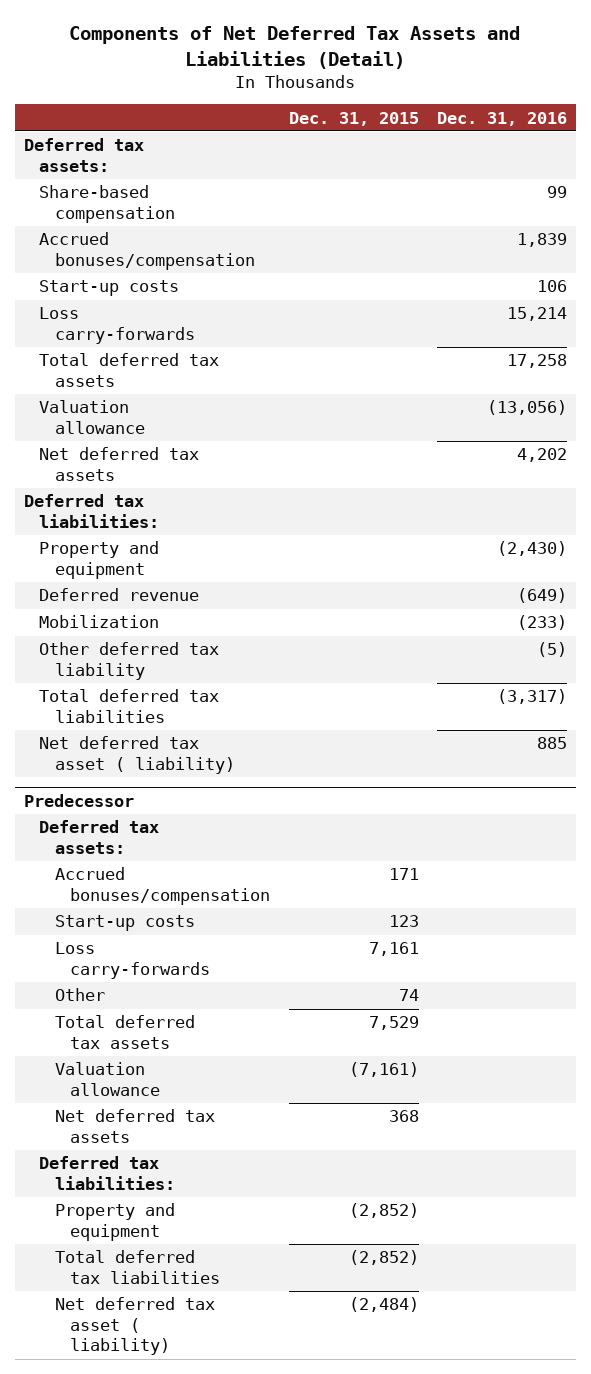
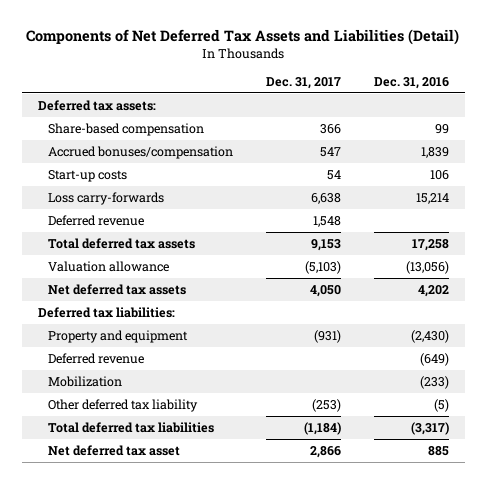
- | Dec. 31, 2015 | Dec. 31, 2016
+ | Dec. 31, 2017 | Dec. 31, 2016
+ Deferred revenue | 1,548 |
- Net deferred tax asset ( liability) | | 885
- Predecessor
- Deferred tax assets:
- Accrued bonuses/compensation | 171 |
- Start-up costs | 123 |
- Loss carry-forwards | 7,161 |
- Other | 74 |
- Total deferred tax assets | 7,529 |
- Valuation allowance | (7,161) |
- Net deferred tax assets | 368 |
- Deferred tax liabilities:
- Property and equipment | (2,852) |
- Total deferred tax liabilities | (2,852) |
- Net deferred tax asset ( liability) | (2,484) |
+ Net deferred tax asset | 2,866 | 885

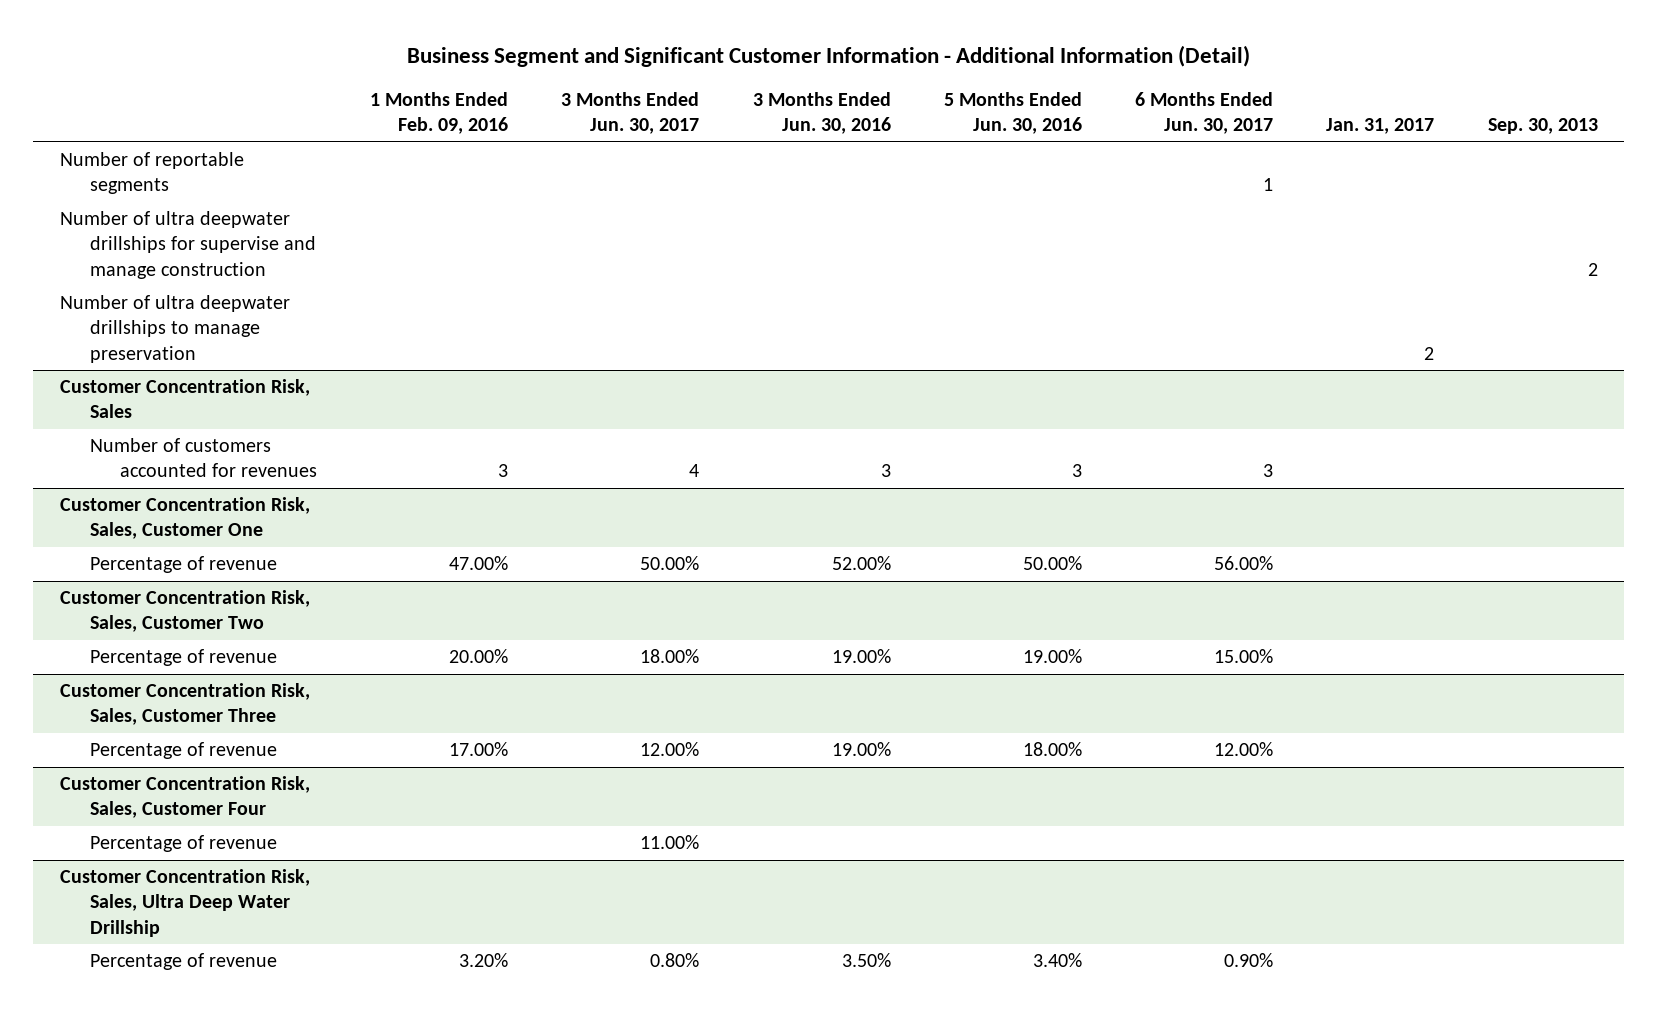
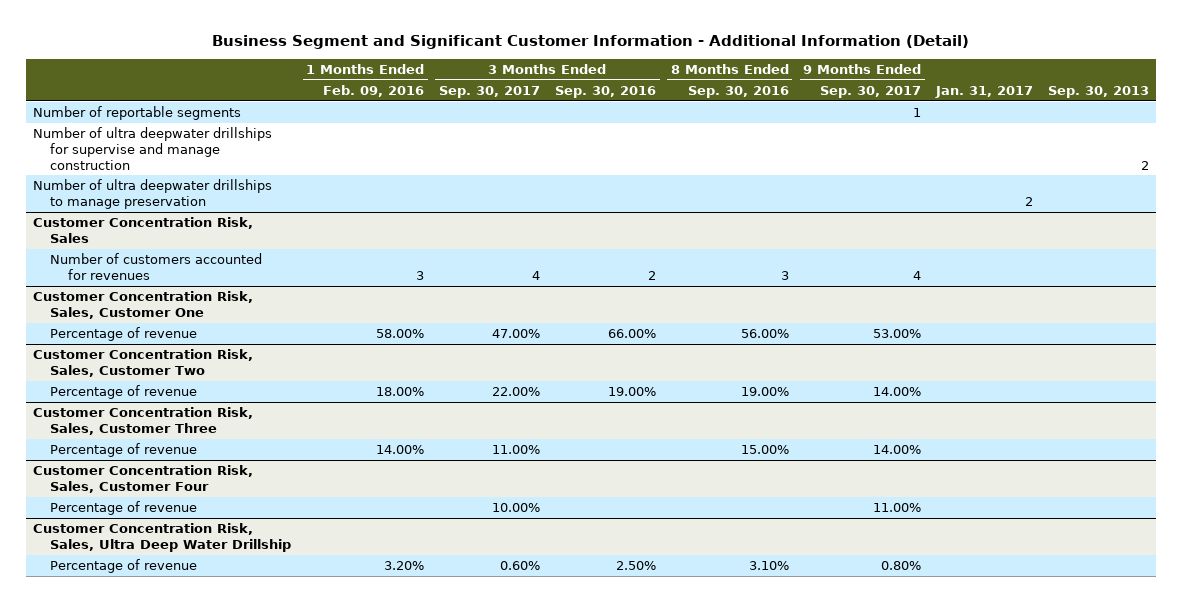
- | 1 Months Ended Feb. 09, 2016 | 3 Months Ended Jun. 30, 2017 | 3 Months Ended Jun. 30, 2016 | 5 Months Ended Jun. 30, 2016 | 6 Months Ended Jun. 30, 2017 | Jan. 31, 2017 | Sep. 30, 2013
+ | 1 Months Ended Feb. 09, 2016 | 3 Months Ended Sep. 30, 2017 | 3 Months Ended Sep. 30, 2016 | 8 Months Ended Sep. 30, 2016 | 9 Months Ended Sep. 30, 2017 | Jan. 31, 2017 | Sep. 30, 2013
@ Customer Concentration Risk, Sales, Customer One
- Percentage of revenue | 47.00% | 50.00% | 52.00% | 50.00% | 56.00% | |
+ Percentage of revenue | 58.00% | 47.00% | 66.00% | 56.00% | 53.00% | |
@ Customer Concentration Risk, Sales, Customer Two
- Percentage of revenue | 20.00% | 18.00% | 19.00% | 19.00% | 15.00% | |
+ Percentage of revenue | 18.00% | 22.00% | 19.00% | 19.00% | 14.00% | |
@ Customer Concentration Risk, Sales, Customer Three
- Percentage of revenue | 17.00% | 12.00% | 19.00% | 18.00% | 12.00% | |
+ Percentage of revenue | 14.00% | 11.00% | | 15.00% | 14.00% | |

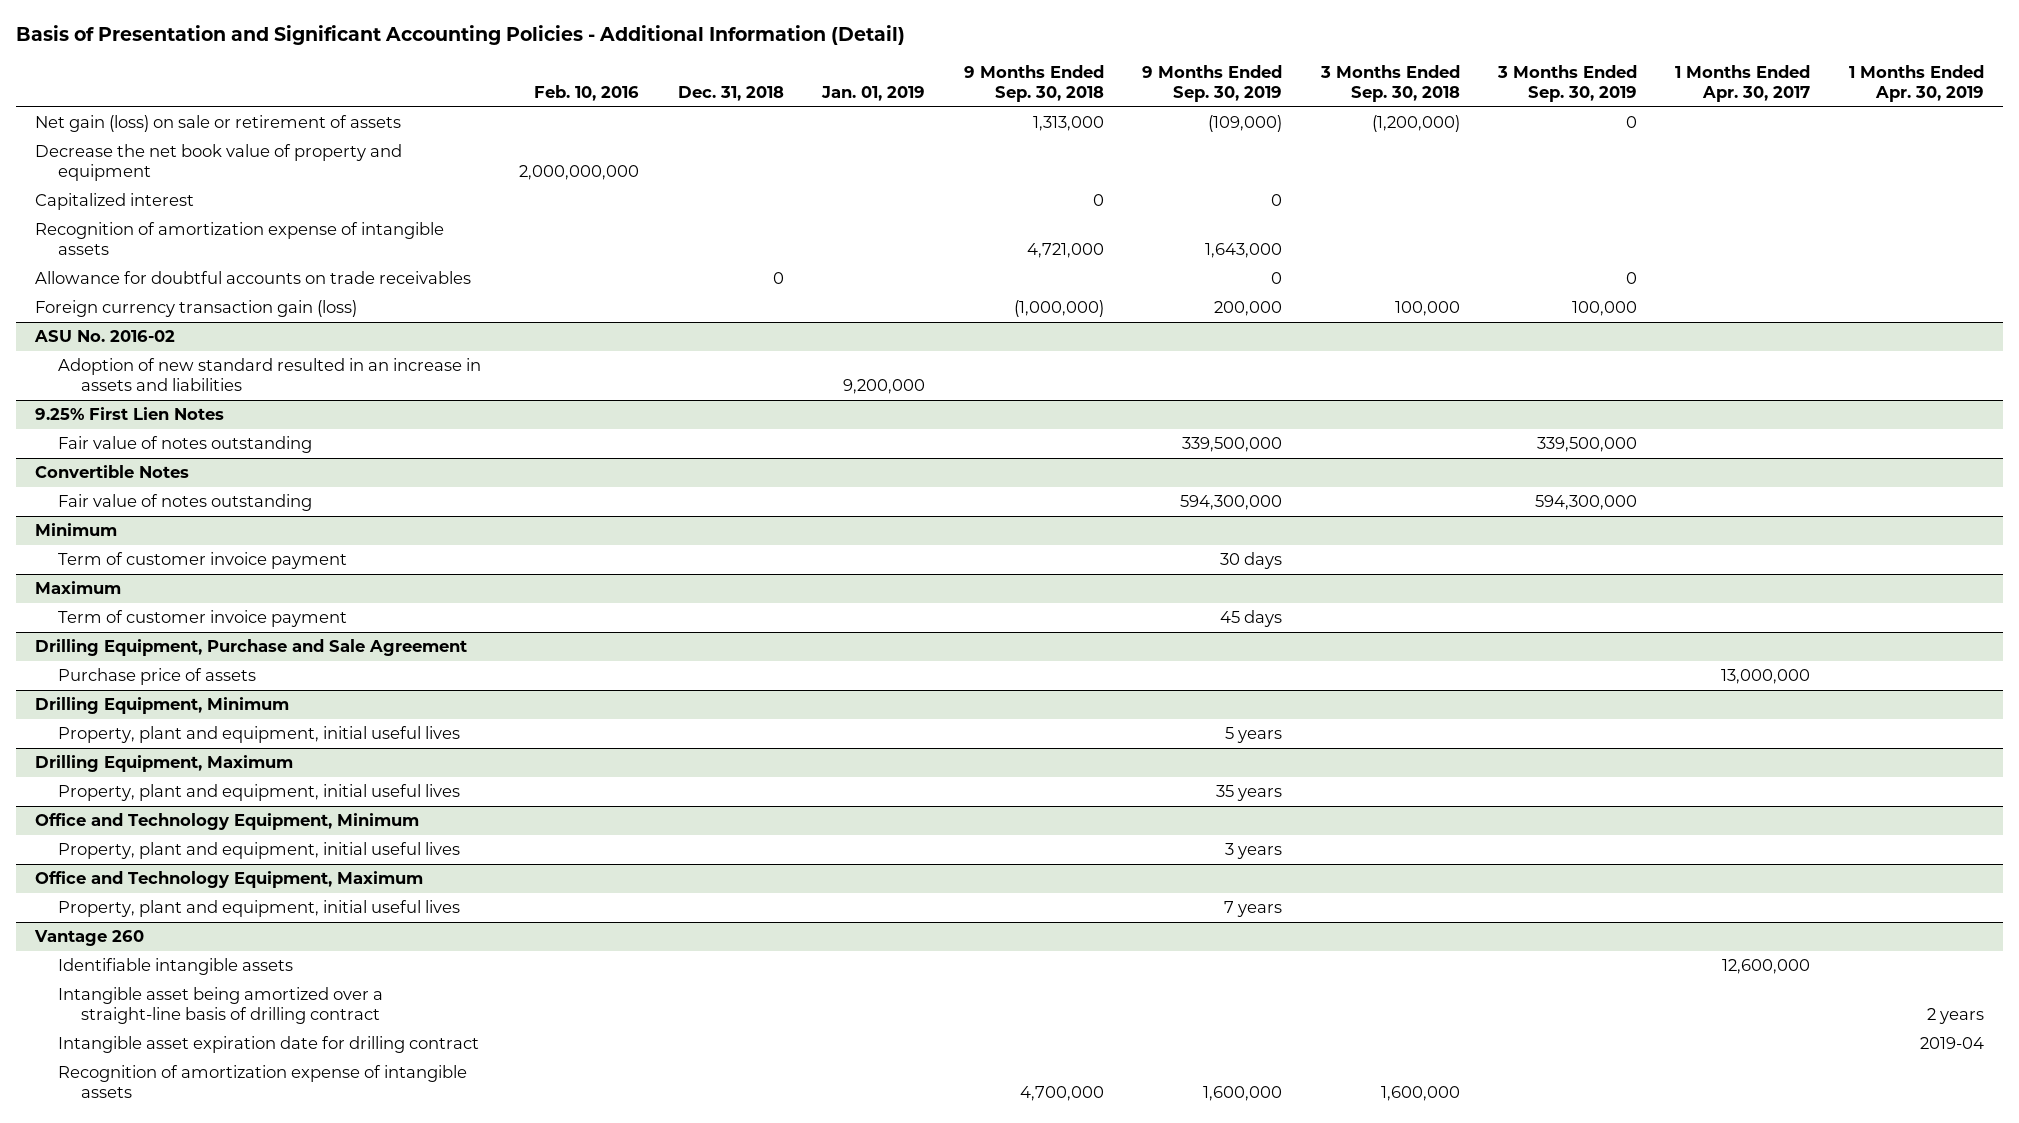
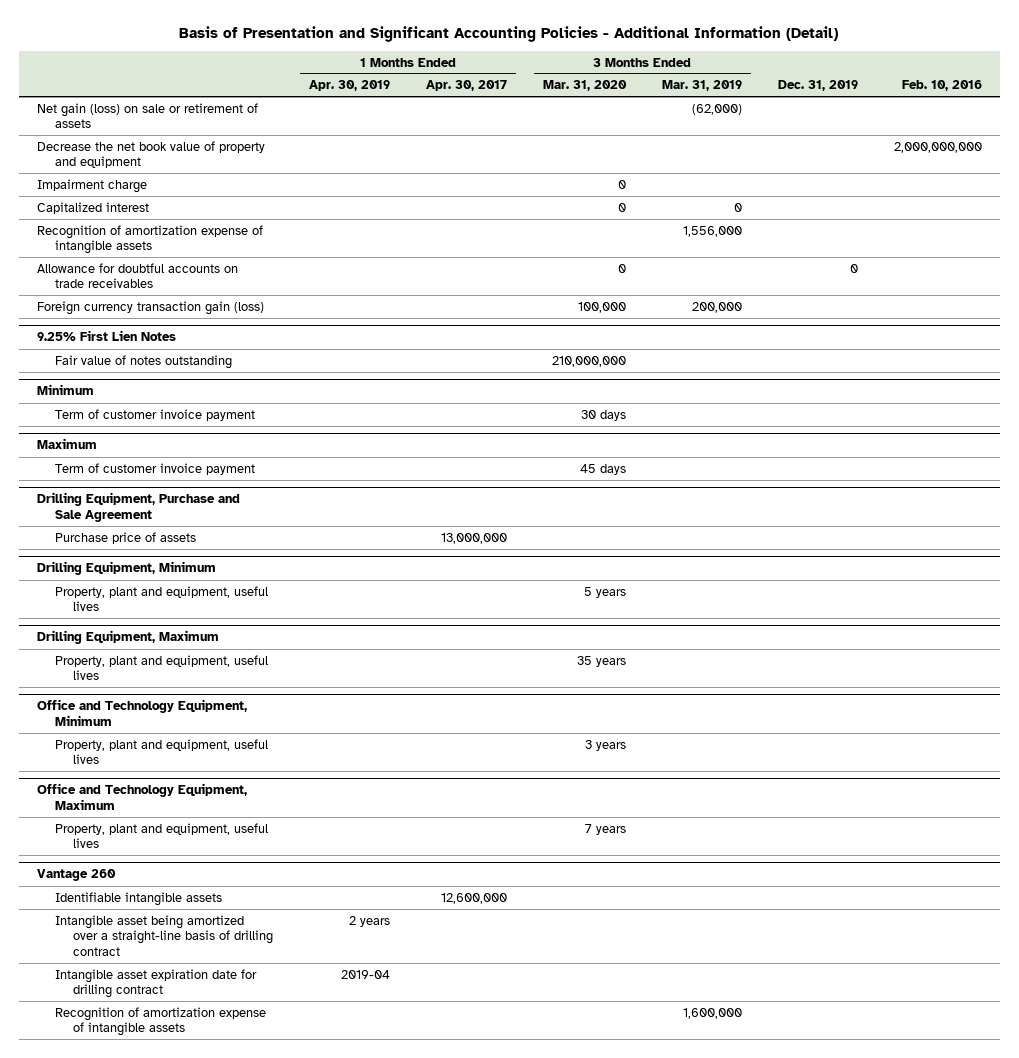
- | Feb. 10, 2016 | Dec. 31, 2018 | Jan. 01, 2019 | 9 Months Ended Sep. 30, 2018 | 9 Months Ended Sep. 30, 2019 | 3 Months Ended Sep. 30, 2018 | 3 Months Ended Sep. 30, 2019 | 1 Months Ended Apr. 30, 2017 | 1 Months Ended Apr. 30, 2019
+ | 1 Months Ended Apr. 30, 2019 | 1 Months Ended Apr. 30, 2017 | 3 Months Ended Mar. 31, 2020 | 3 Months Ended Mar. 31, 2019 | Dec. 31, 2019 | Feb. 10, 2016
+ Impairment charge | | | 0 | | |
- ASU No. 2016-02
- Adoption of new standard resulted in an increase in assets and liabilities | | | 9,200,000 | | | | | |
- Convertible Notes
- Fair value of notes outstanding | | | | | 594,300,000 | | 594,300,000 | |
@ Drilling Equipment, Minimum
- Property, plant and equipment, initial useful lives | | | | | 5 years | | | |
+ Property, plant and equipment, useful lives | | | 5 years | | |
@ Drilling Equipment, Maximum
- Property, plant and equipment, initial useful lives | | | | | 35 years | | | |
+ Property, plant and equipment, useful lives | | | 35 years | | |
@ Office and Technology Equipment, Minimum
- Property, plant and equipment, initial useful lives | | | | | 3 years | | | |
+ Property, plant and equipment, useful lives | | | 3 years | | |
@ Office and Technology Equipment, Maximum
- Property, plant and equipment, initial useful lives | | | | | 7 years | | | |
+ Property, plant and equipment, useful lives | | | 7 years | | |

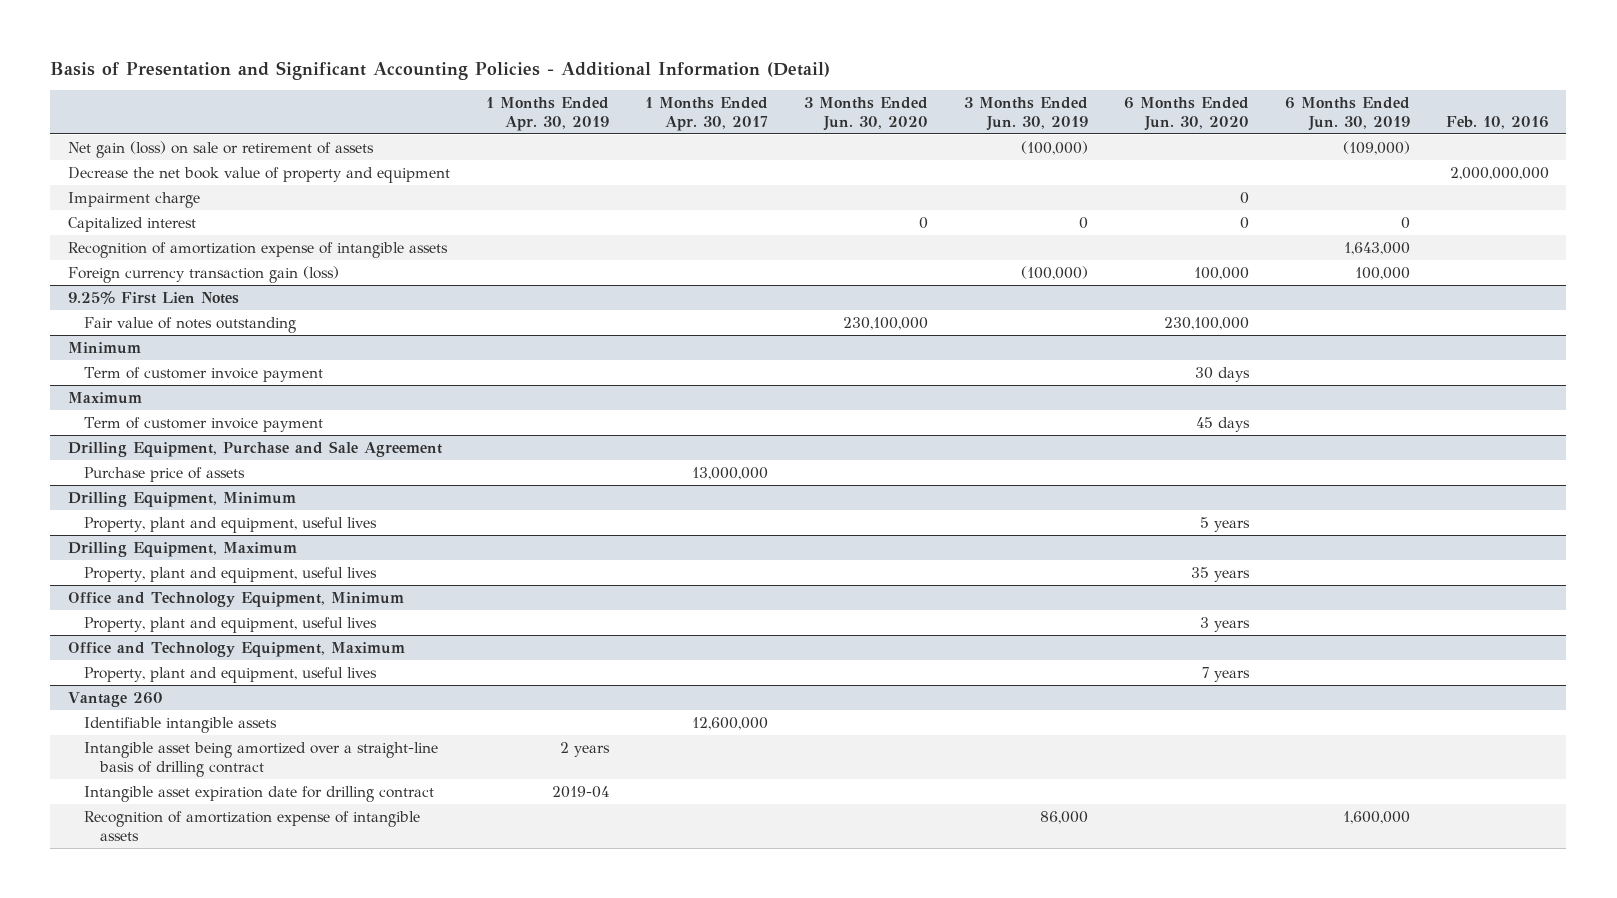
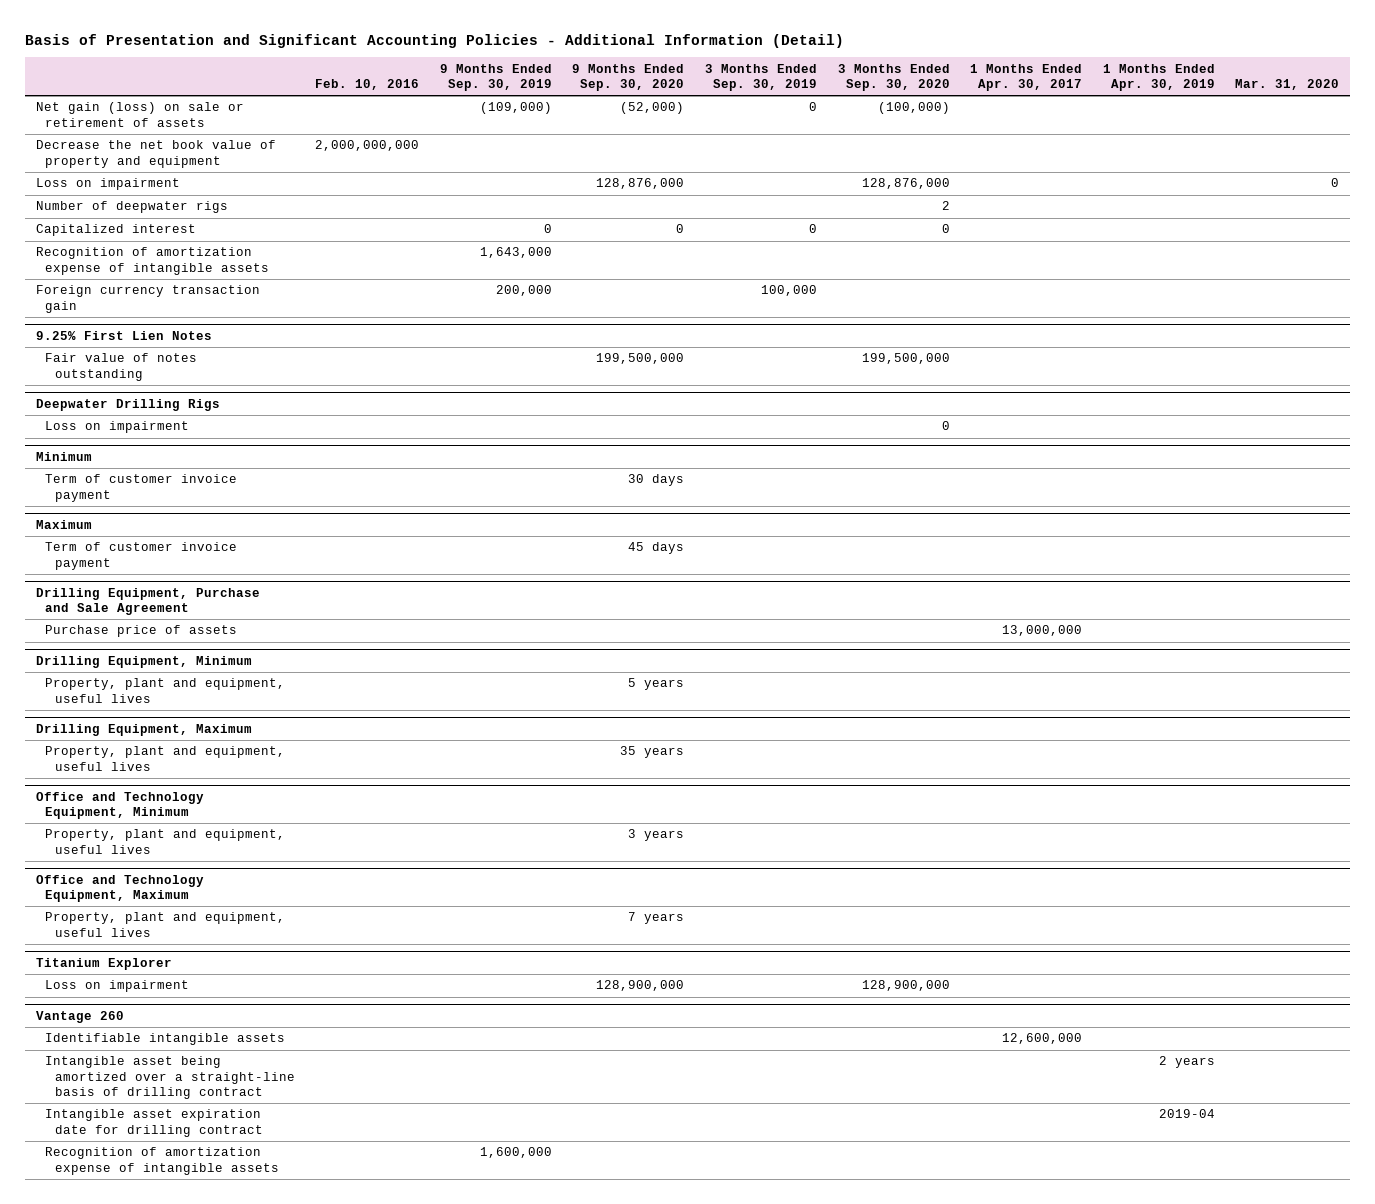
- | 1 Months Ended Apr. 30, 2019 | 1 Months Ended Apr. 30, 2017 | 3 Months Ended Jun. 30, 2020 | 3 Months Ended Jun. 30, 2019 | 6 Months Ended Jun. 30, 2020 | 6 Months Ended Jun. 30, 2019 | Feb. 10, 2016
+ | Feb. 10, 2016 | 9 Months Ended Sep. 30, 2019 | 9 Months Ended Sep. 30, 2020 | 3 Months Ended Sep. 30, 2019 | 3 Months Ended Sep. 30, 2020 | 1 Months Ended Apr. 30, 2017 | 1 Months Ended Apr. 30, 2019 | Mar. 31, 2020
- Impairment charge | | | | | 0 | |
+ Loss on impairment | | | 128,876,000 | | 128,876,000 | | | 0
+ Number of deepwater rigs | | | | | 2 | | |
- Foreign currency transaction gain (loss) | | | | (100,000) | 100,000 | 100,000 |
+ Foreign currency transaction gain | | 200,000 | | 100,000 | | | |
+ Deepwater Drilling Rigs
+ Loss on impairment | | | | | 0 | | |
+ Titanium Explorer
+ Loss on impairment | | | 128,900,000 | | 128,900,000 | | |

